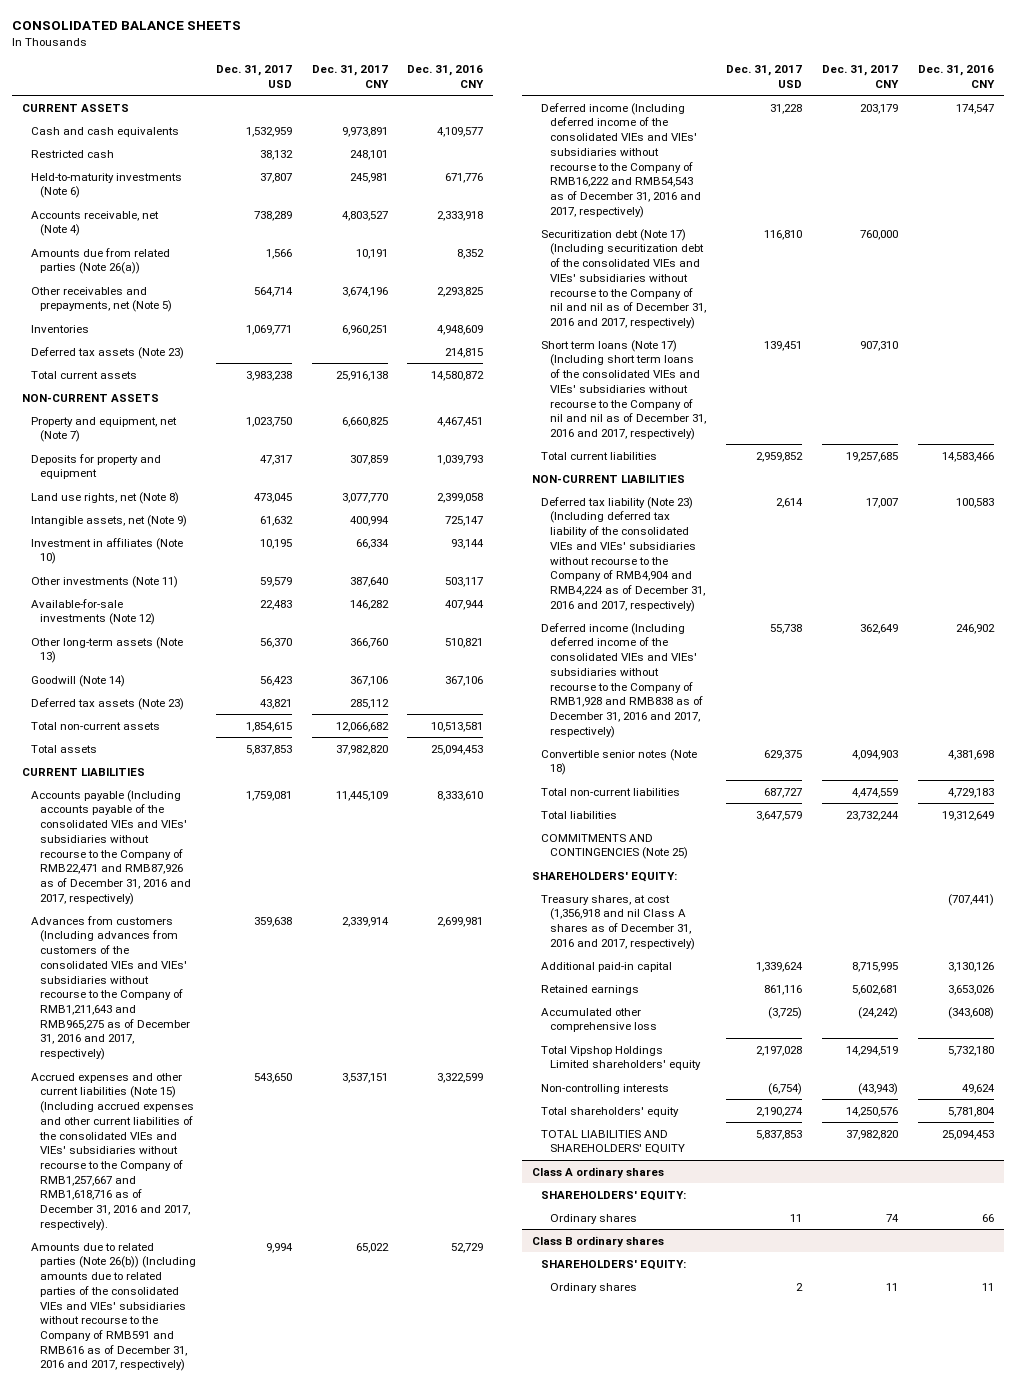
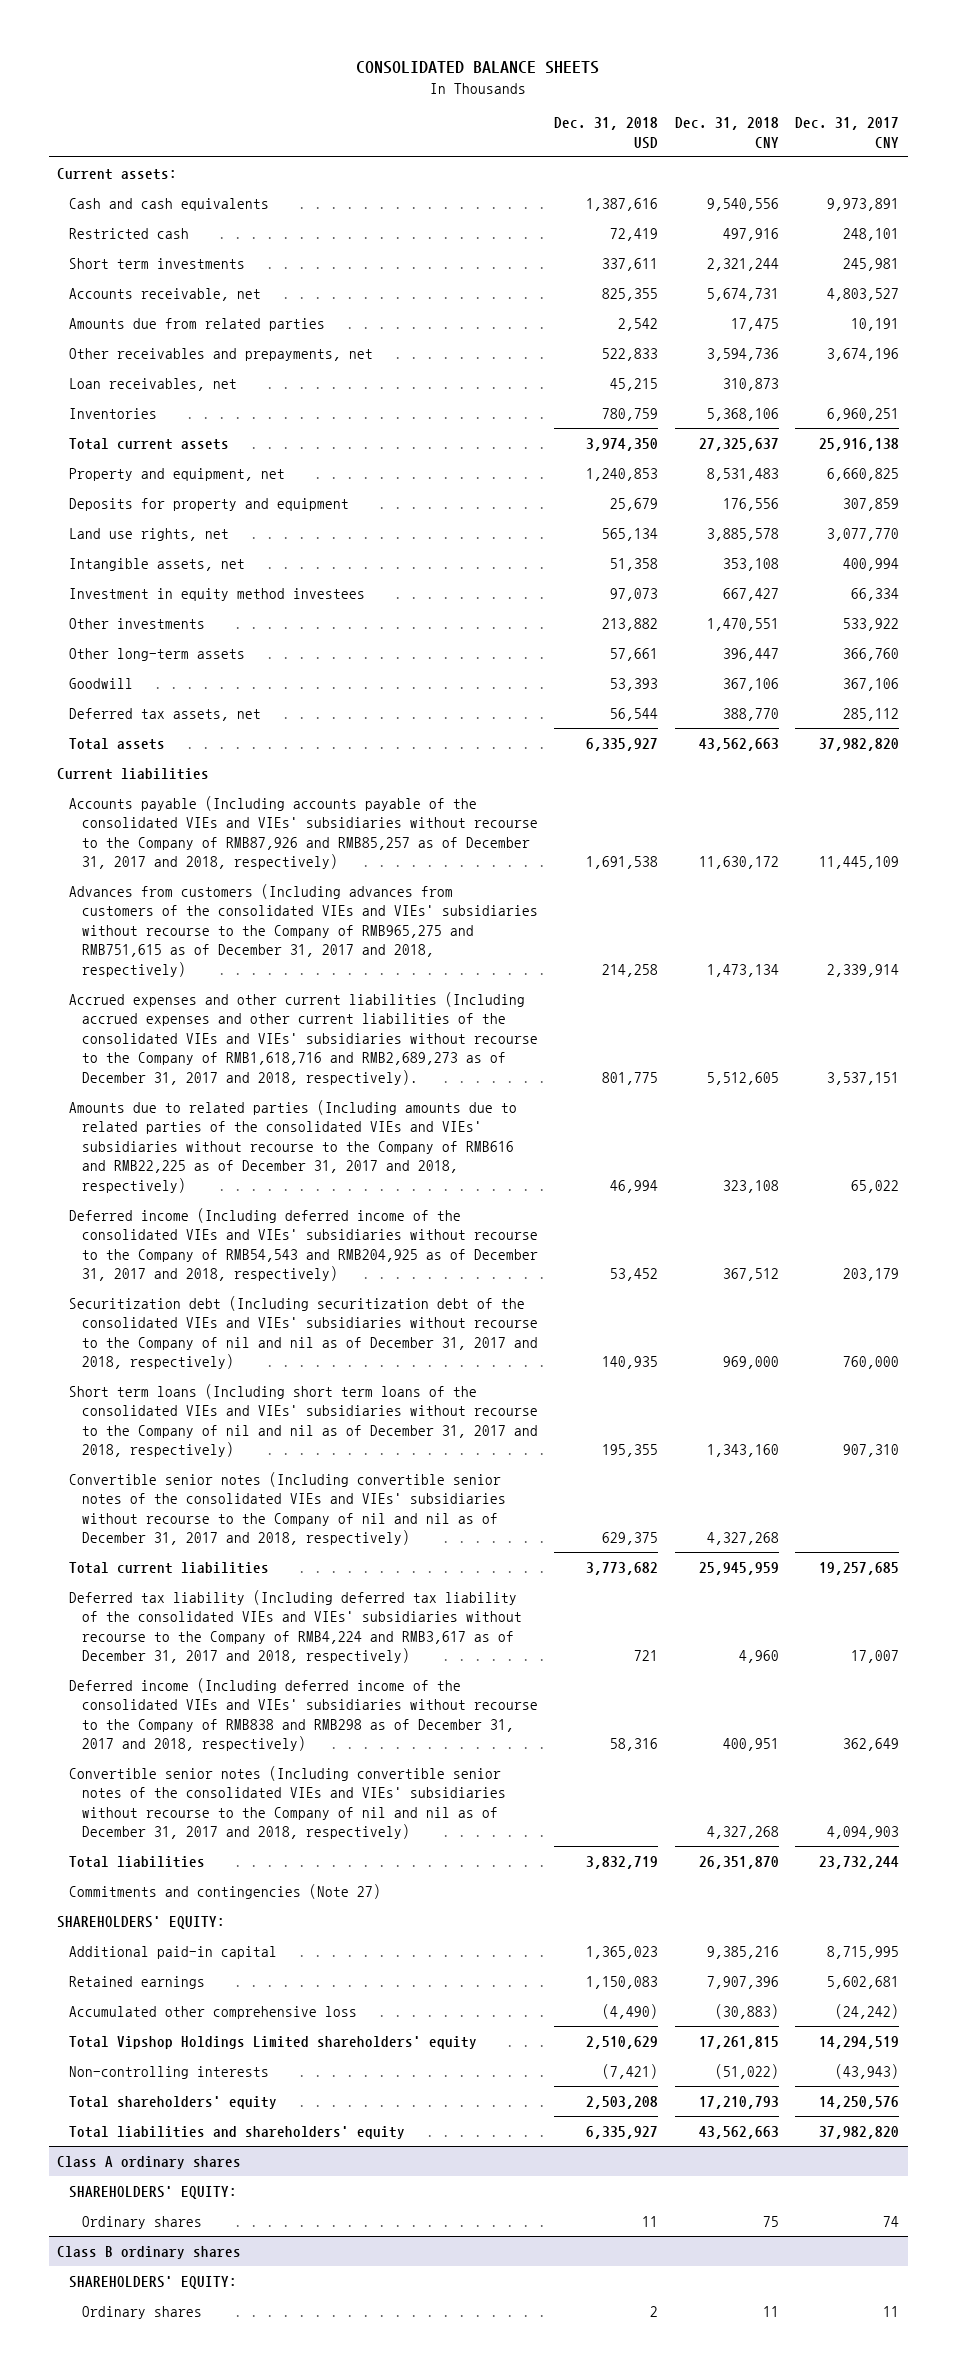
- | Dec. 31, 2017 USD | Dec. 31, 2017 CNY | Dec. 31, 2016 CNY
+ | Dec. 31, 2018 USD | Dec. 31, 2018 CNY | Dec. 31, 2017 CNY
- CURRENT ASSETS
+ Current assets:
- Held-to-maturity investments (Note 6) | 37,807 | 245,981 | 671,776
- Accounts receivable, net (Note 4) | 738,289 | 4,803,527 | 2,333,918
- Amounts due from related parties (Note 26(a)) | 1,566 | 10,191 | 8,352
- Other receivables and prepayments, net (Note 5) | 564,714 | 3,674,196 | 2,293,825
+ Short term investments | 337,611 | 2,321,244 | 245,981
+ Accounts receivable, net | 825,355 | 5,674,731 | 4,803,527
+ Amounts due from related parties | 2,542 | 17,475 | 10,191
+ Other receivables and prepayments, net | 522,833 | 3,594,736 | 3,674,196
+ Loan receivables, net | 45,215 | 310,873 |
- Deferred tax assets (Note 23) | | | 214,815
- NON-CURRENT ASSETS
- Property and equipment, net (Note 7) | 1,023,750 | 6,660,825 | 4,467,451
+ Property and equipment, net | 1,240,853 | 8,531,483 | 6,660,825
- Land use rights, net (Note 8) | 473,045 | 3,077,770 | 2,399,058
- Intangible assets, net (Note 9) | 61,632 | 400,994 | 725,147
- Investment in affiliates (Note 10) | 10,195 | 66,334 | 93,144
- Other investments (Note 11) | 59,579 | 387,640 | 503,117
- Available-for-sale investments (Note 12) | 22,483 | 146,282 | 407,944
- Other long-term assets (Note 13) | 56,370 | 366,760 | 510,821
- Goodwill (Note 14) | 56,423 | 367,106 | 367,106
- Deferred tax assets (Note 23) | 43,821 | 285,112 |
- Total non-current assets | 1,854,615 | 12,066,682 | 10,513,581
+ Land use rights, net | 565,134 | 3,885,578 | 3,077,770
+ Intangible assets, net | 51,358 | 353,108 | 400,994
+ Investment in equity method investees | 97,073 | 667,427 | 66,334
+ Other investments | 213,882 | 1,470,551 | 533,922
+ Other long-term assets | 57,661 | 396,447 | 366,760
+ Goodwill | 53,393 | 367,106 | 367,106
+ Deferred tax assets, net | 56,544 | 388,770 | 285,112
- CURRENT LIABILITIES
- Accounts payable (Including accounts payable of the consolidated VIEs and VIEs' subsidiaries without recourse to the Company of RMB22,471 and RMB87,926 as of December 31, 2016 and 2017, respectively) | 1,759,081 | 11,445,109 | 8,333,610
- Advances from customers (Including advances from customers of the consolidated VIEs and VIEs' subsidiaries without recourse to the Company of RMB1,211,643 and RMB965,275 as of December 31, 2016 and 2017, respectively) | 359,638 | 2,339,914 | 2,699,981
- Accrued expenses and other current liabilities (Note 15) (Including accrued expenses and other current liabilities of the consolidated VIEs and VIEs' subsidiaries without recourse to the Company of RMB1,257,667 and RMB1,618,716 as of December 31, 2016 and 2017, respectively). | 543,650 | 3,537,151 | 3,322,599
- Amounts due to related parties (Note 26(b)) (Including amounts due to related parties of the consolidated VIEs and VIEs' subsidiaries without recourse to the Company of RMB591 and RMB616 as of December 31, 2016 and 2017, respectively) | 9,994 | 65,022 | 52,729
- Deferred income (Including deferred income of the consolidated VIEs and VIEs' subsidiaries without recourse to the Company of RMB16,222 and RMB54,543 as of December 31, 2016 and 2017, respectively) | 31,228 | 203,179 | 174,547
- Securitization debt (Note 17) (Including securitization debt of the consolidated VIEs and VIEs' subsidiaries without recourse to the Company of nil and nil as of December 31, 2016 and 2017, respectively) | 116,810 | 760,000 |
- Short term loans (Note 17) (Including short term loans of the consolidated VIEs and VIEs' subsidiaries without recourse to the Company of nil and nil as of December 31, 2016 and 2017, respectively) | 139,451 | 907,310 |
+ Current liabilities
+ Accounts payable (Including accounts payable of the consolidated VIEs and VIEs' subsidiaries without recourse to the Company of RMB87,926 and RMB85,257 as of December 31, 2017 and 2018, respectively) | 1,691,538 | 11,630,172 | 11,445,109
+ Advances from customers (Including advances from customers of the consolidated VIEs and VIEs' subsidiaries without recourse to the Company of RMB965,275 and RMB751,615 as of December 31, 2017 and 2018, respectively) | 214,258 | 1,473,134 | 2,339,914
+ Accrued expenses and other current liabilities (Including accrued expenses and other current liabilities of the consolidated VIEs and VIEs' subsidiaries without recourse to the Company of RMB1,618,716 and RMB2,689,273 as of December 31, 2017 and 2018, respectively). | 801,775 | 5,512,605 | 3,537,151
+ Amounts due to related parties (Including amounts due to related parties of the consolidated VIEs and VIEs' subsidiaries without recourse to the Company of RMB616 and RMB22,225 as of December 31, 2017 and 2018, respectively) | 46,994 | 323,108 | 65,022
+ Deferred income (Including deferred income of the consolidated VIEs and VIEs' subsidiaries without recourse to the Company of RMB54,543 and RMB204,925 as of December 31, 2017 and 2018, respectively) | 53,452 | 367,512 | 203,179
+ Securitization debt (Including securitization debt of the consolidated VIEs and VIEs' subsidiaries without recourse to the Company of nil and nil as of December 31, 2017 and 2018, respectively) | 140,935 | 969,000 | 760,000
+ Short term loans (Including short term loans of the consolidated VIEs and VIEs' subsidiaries without recourse to the Company of nil and nil as of December 31, 2017 and 2018, respectively) | 195,355 | 1,343,160 | 907,310
+ Convertible senior notes (Including convertible senior notes of the consolidated VIEs and VIEs' subsidiaries without recourse to the Company of nil and nil as of December 31, 2017 and 2018, respectively) | 629,375 | 4,327,268 |
- NON-CURRENT LIABILITIES
- Deferred tax liability (Note 23) (Including deferred tax liability of the consolidated VIEs and VIEs' subsidiaries without recourse to the Company of RMB4,904 and RMB4,224 as of December 31, 2016 and 2017, respectively) | 2,614 | 17,007 | 100,583
- Deferred income (Including deferred income of the consolidated VIEs and VIEs' subsidiaries without recourse to the Company of RMB1,928 and RMB838 as of December 31, 2016 and 2017, respectively) | 55,738 | 362,649 | 246,902
- Convertible senior notes (Note 18) | 629,375 | 4,094,903 | 4,381,698
- Total non-current liabilities | 687,727 | 4,474,559 | 4,729,183
+ Deferred tax liability (Including deferred tax liability of the consolidated VIEs and VIEs' subsidiaries without recourse to the Company of RMB4,224 and RMB3,617 as of December 31, 2017 and 2018, respectively) | 721 | 4,960 | 17,007
+ Deferred income (Including deferred income of the consolidated VIEs and VIEs' subsidiaries without recourse to the Company of RMB838 and RMB298 as of December 31, 2017 and 2018, respectively) | 58,316 | 400,951 | 362,649
+ Convertible senior notes (Including convertible senior notes of the consolidated VIEs and VIEs' subsidiaries without recourse to the Company of nil and nil as of December 31, 2017 and 2018, respectively) | | 4,327,268 | 4,094,903
- COMMITMENTS AND CONTINGENCIES (Note 25)
+ Commitments and contingencies (Note 27)
- Treasury shares, at cost (1,356,918 and nil Class A shares as of December 31, 2016 and 2017, respectively) | | | (707,441)
- TOTAL LIABILITIES AND SHAREHOLDERS' EQUITY | 5,837,853 | 37,982,820 | 25,094,453
+ Total liabilities and shareholders' equity | 6,335,927 | 43,562,663 | 37,982,820

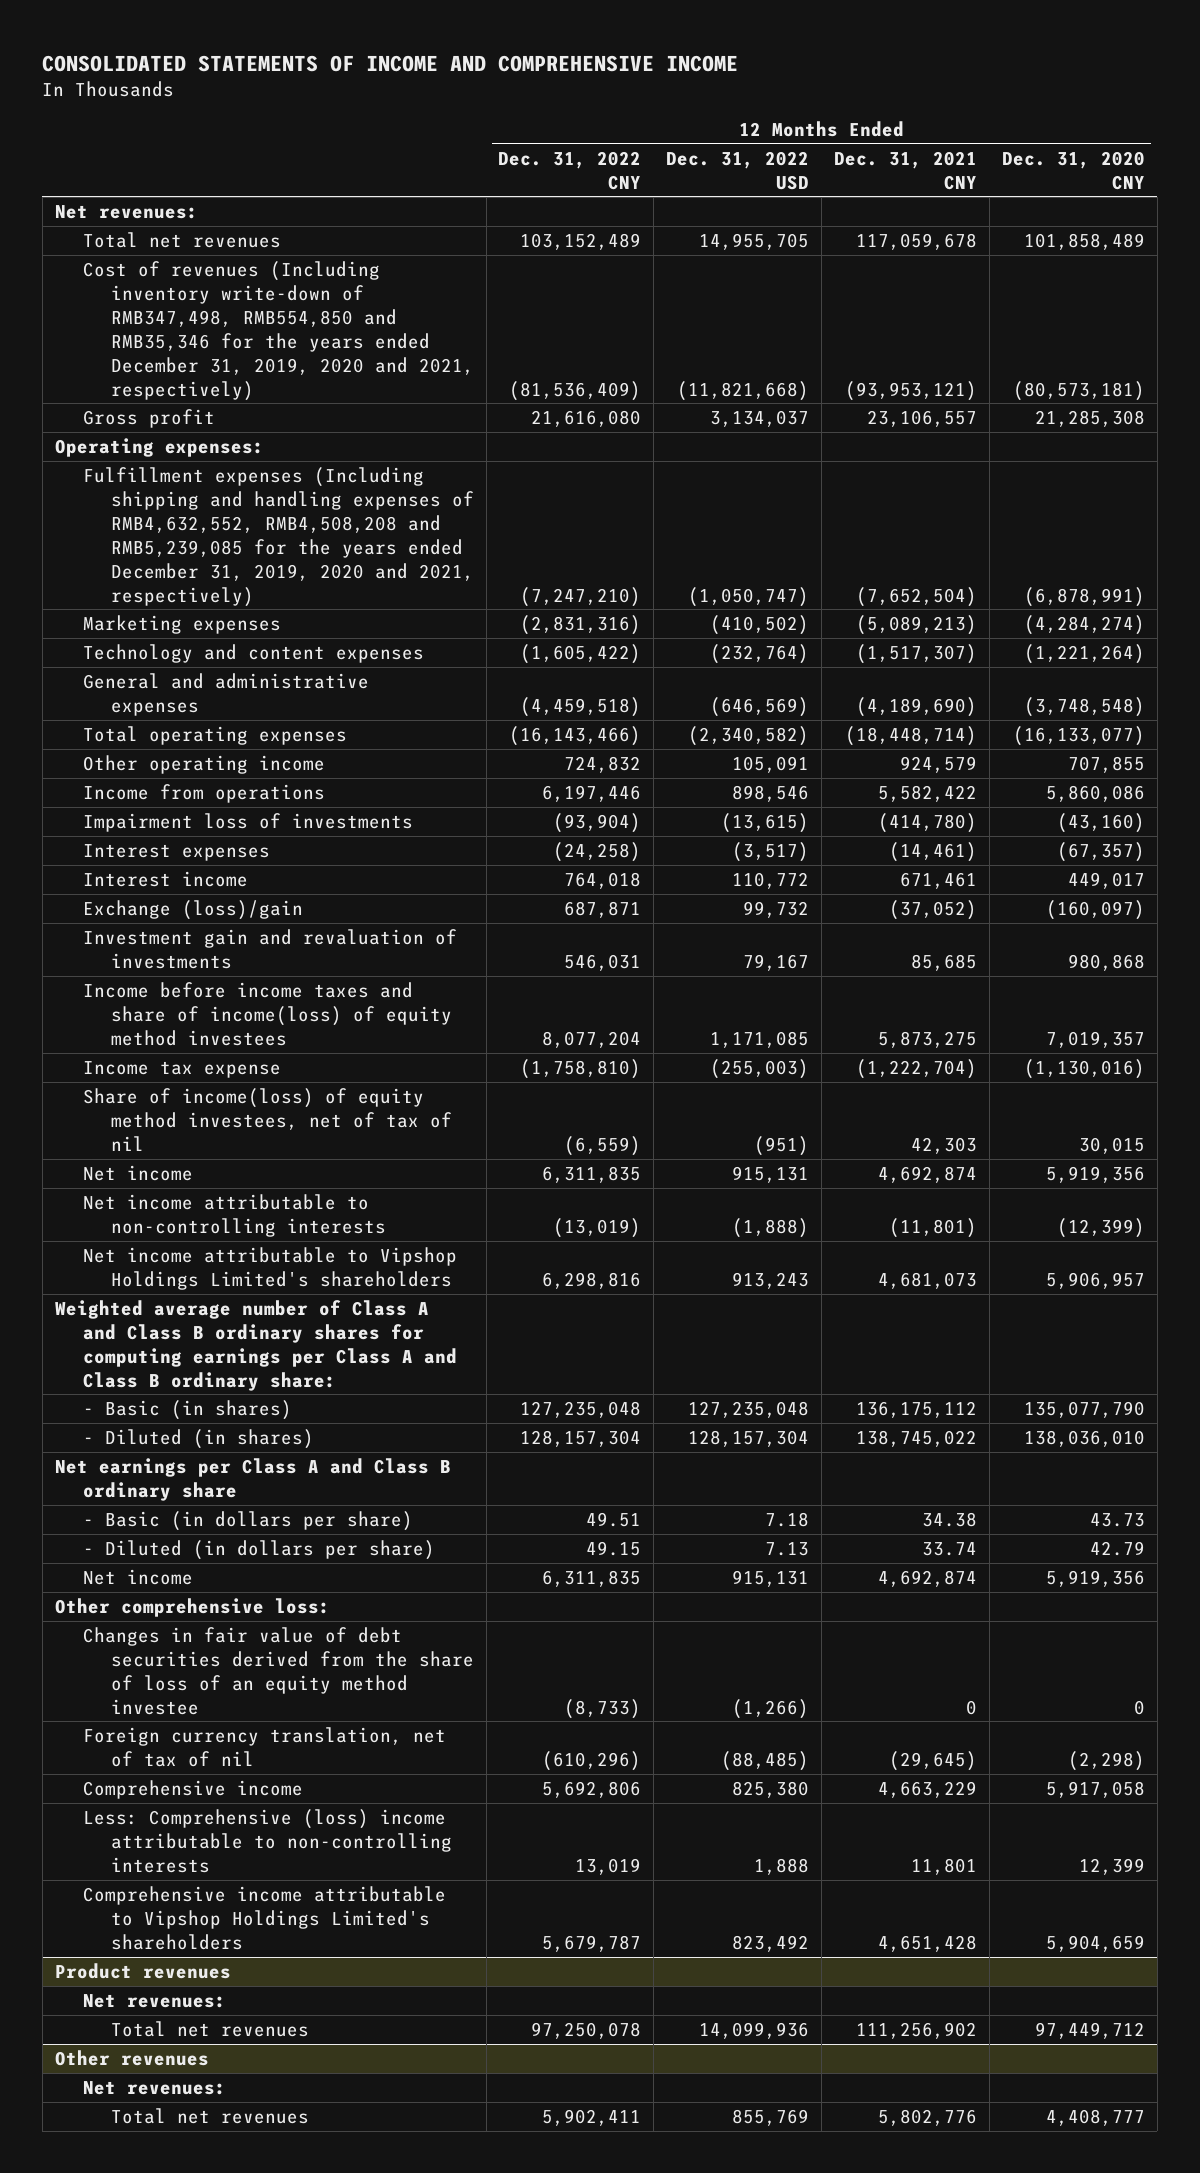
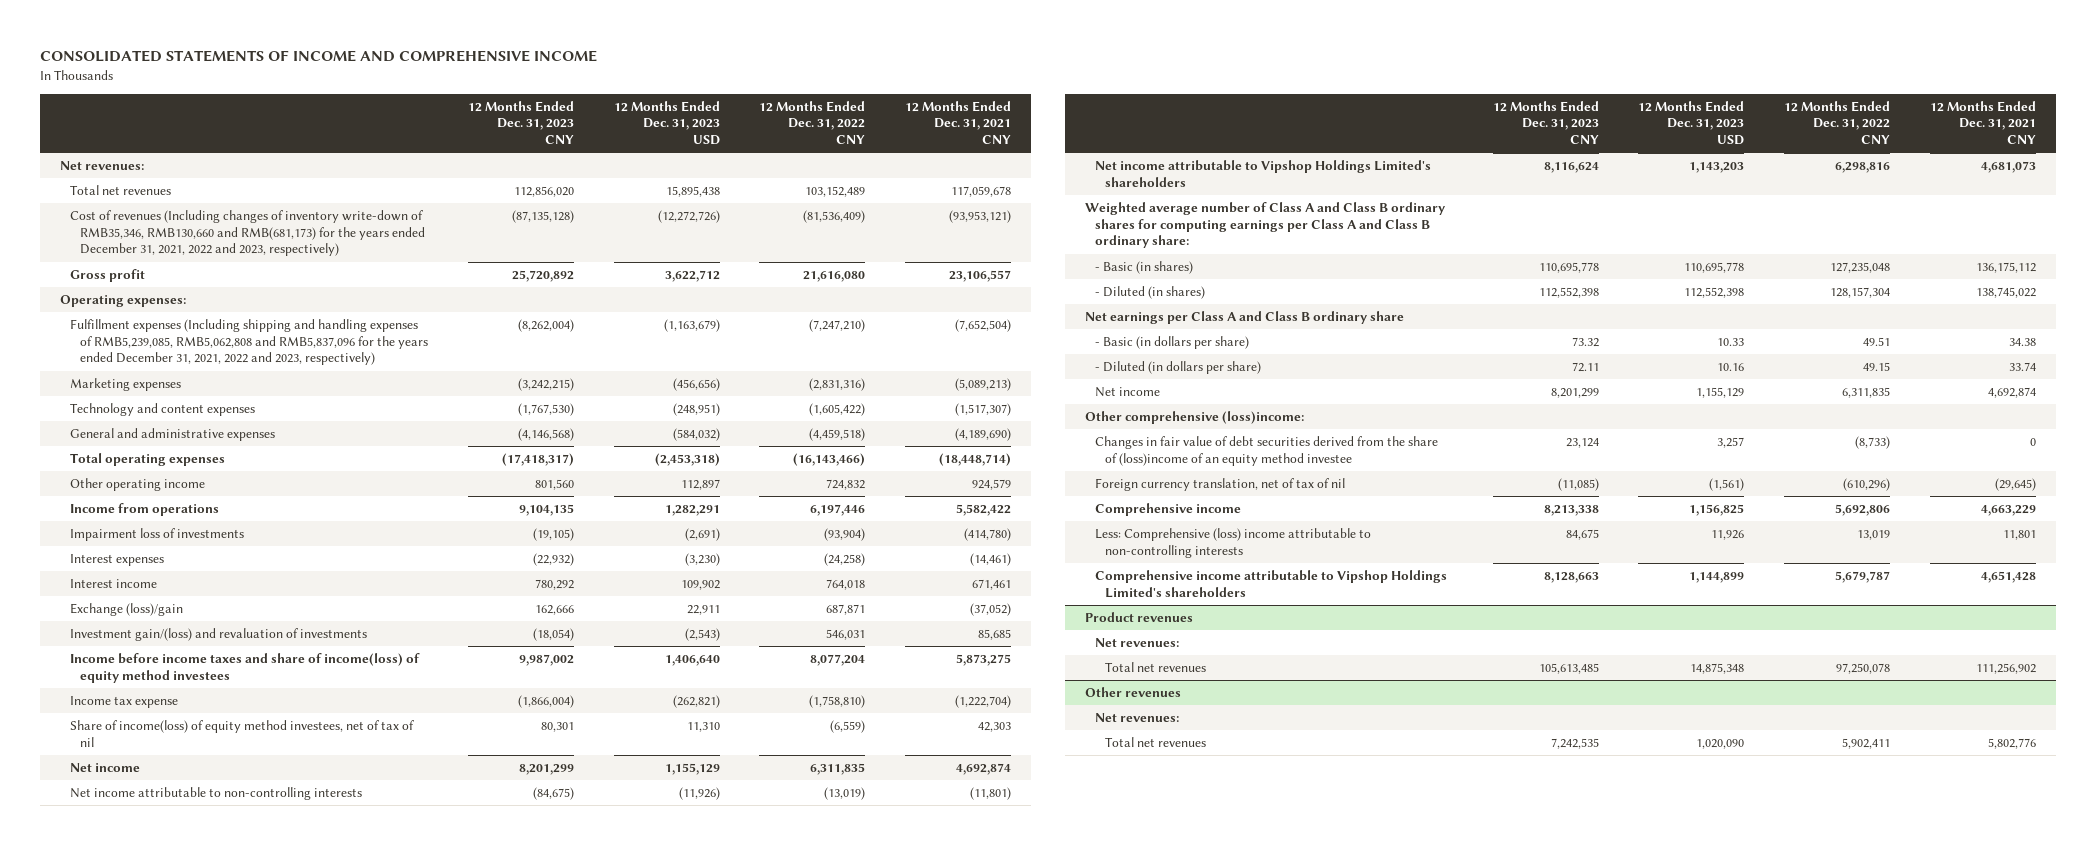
- | 12 Months Ended Dec. 31, 2022 CNY | 12 Months Ended Dec. 31, 2022 USD | 12 Months Ended Dec. 31, 2021 CNY | 12 Months Ended Dec. 31, 2020 CNY
+ | 12 Months Ended Dec. 31, 2023 CNY | 12 Months Ended Dec. 31, 2023 USD | 12 Months Ended Dec. 31, 2022 CNY | 12 Months Ended Dec. 31, 2021 CNY
- Cost of revenues (Including inventory write-down of RMB347,498, RMB554,850 and RMB35,346 for the years ended December 31, 2019, 2020 and 2021, respectively) | (81,536,409) | (11,821,668) | (93,953,121) | (80,573,181)
+ Cost of revenues (Including changes of inventory write-down of RMB35,346, RMB130,660 and RMB(681,173) for the years ended December 31, 2021, 2022 and 2023, respectively) | (87,135,128) | (12,272,726) | (81,536,409) | (93,953,121)
- Fulfillment expenses (Including shipping and handling expenses of RMB4,632,552, RMB4,508,208 and RMB5,239,085 for the years ended December 31, 2019, 2020 and 2021, respectively) | (7,247,210) | (1,050,747) | (7,652,504) | (6,878,991)
+ Fulfillment expenses (Including shipping and handling expenses of RMB5,239,085, RMB5,062,808 and RMB5,837,096 for the years ended December 31, 2021, 2022 and 2023, respectively) | (8,262,004) | (1,163,679) | (7,247,210) | (7,652,504)
- Investment gain and revaluation of investments | 546,031 | 79,167 | 85,685 | 980,868
+ Investment gain/(loss) and revaluation of investments | (18,054) | (2,543) | 546,031 | 85,685
- Other comprehensive loss:
- Changes in fair value of debt securities derived from the share of loss of an equity method investee | (8,733) | (1,266) | 0 | 0
+ Other comprehensive (loss)income:
+ Changes in fair value of debt securities derived from the share of (loss)income of an equity method investee | 23,124 | 3,257 | (8,733) | 0

